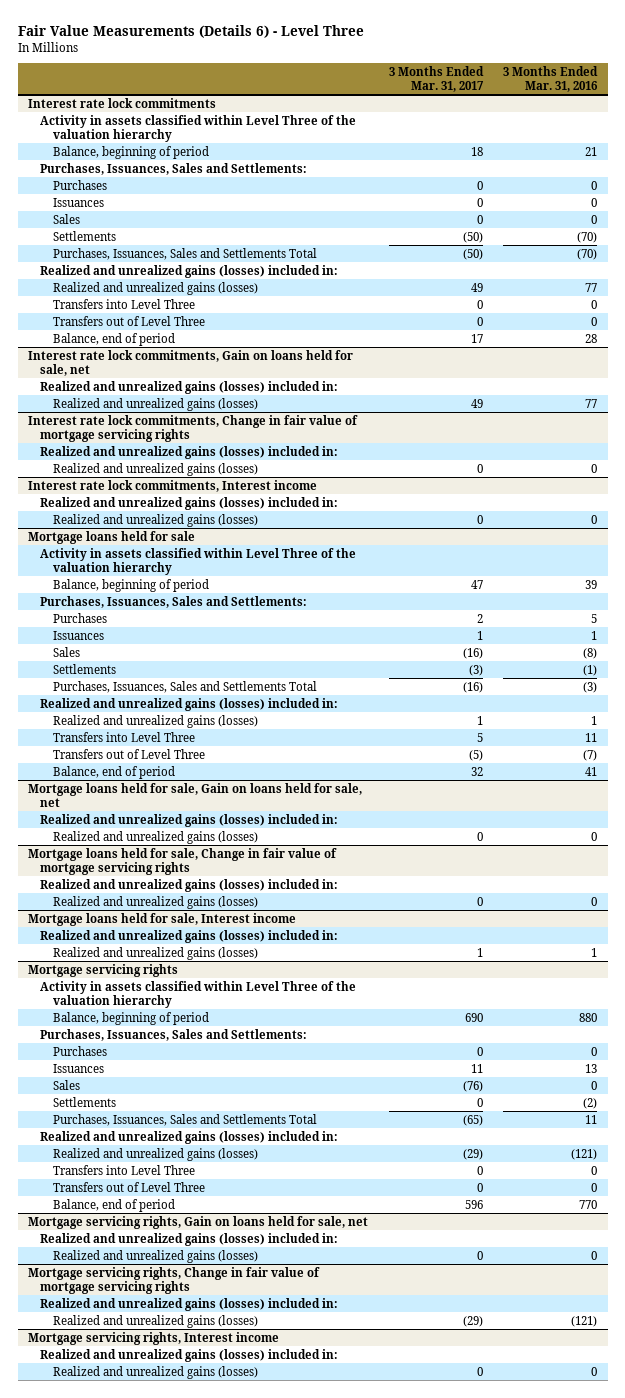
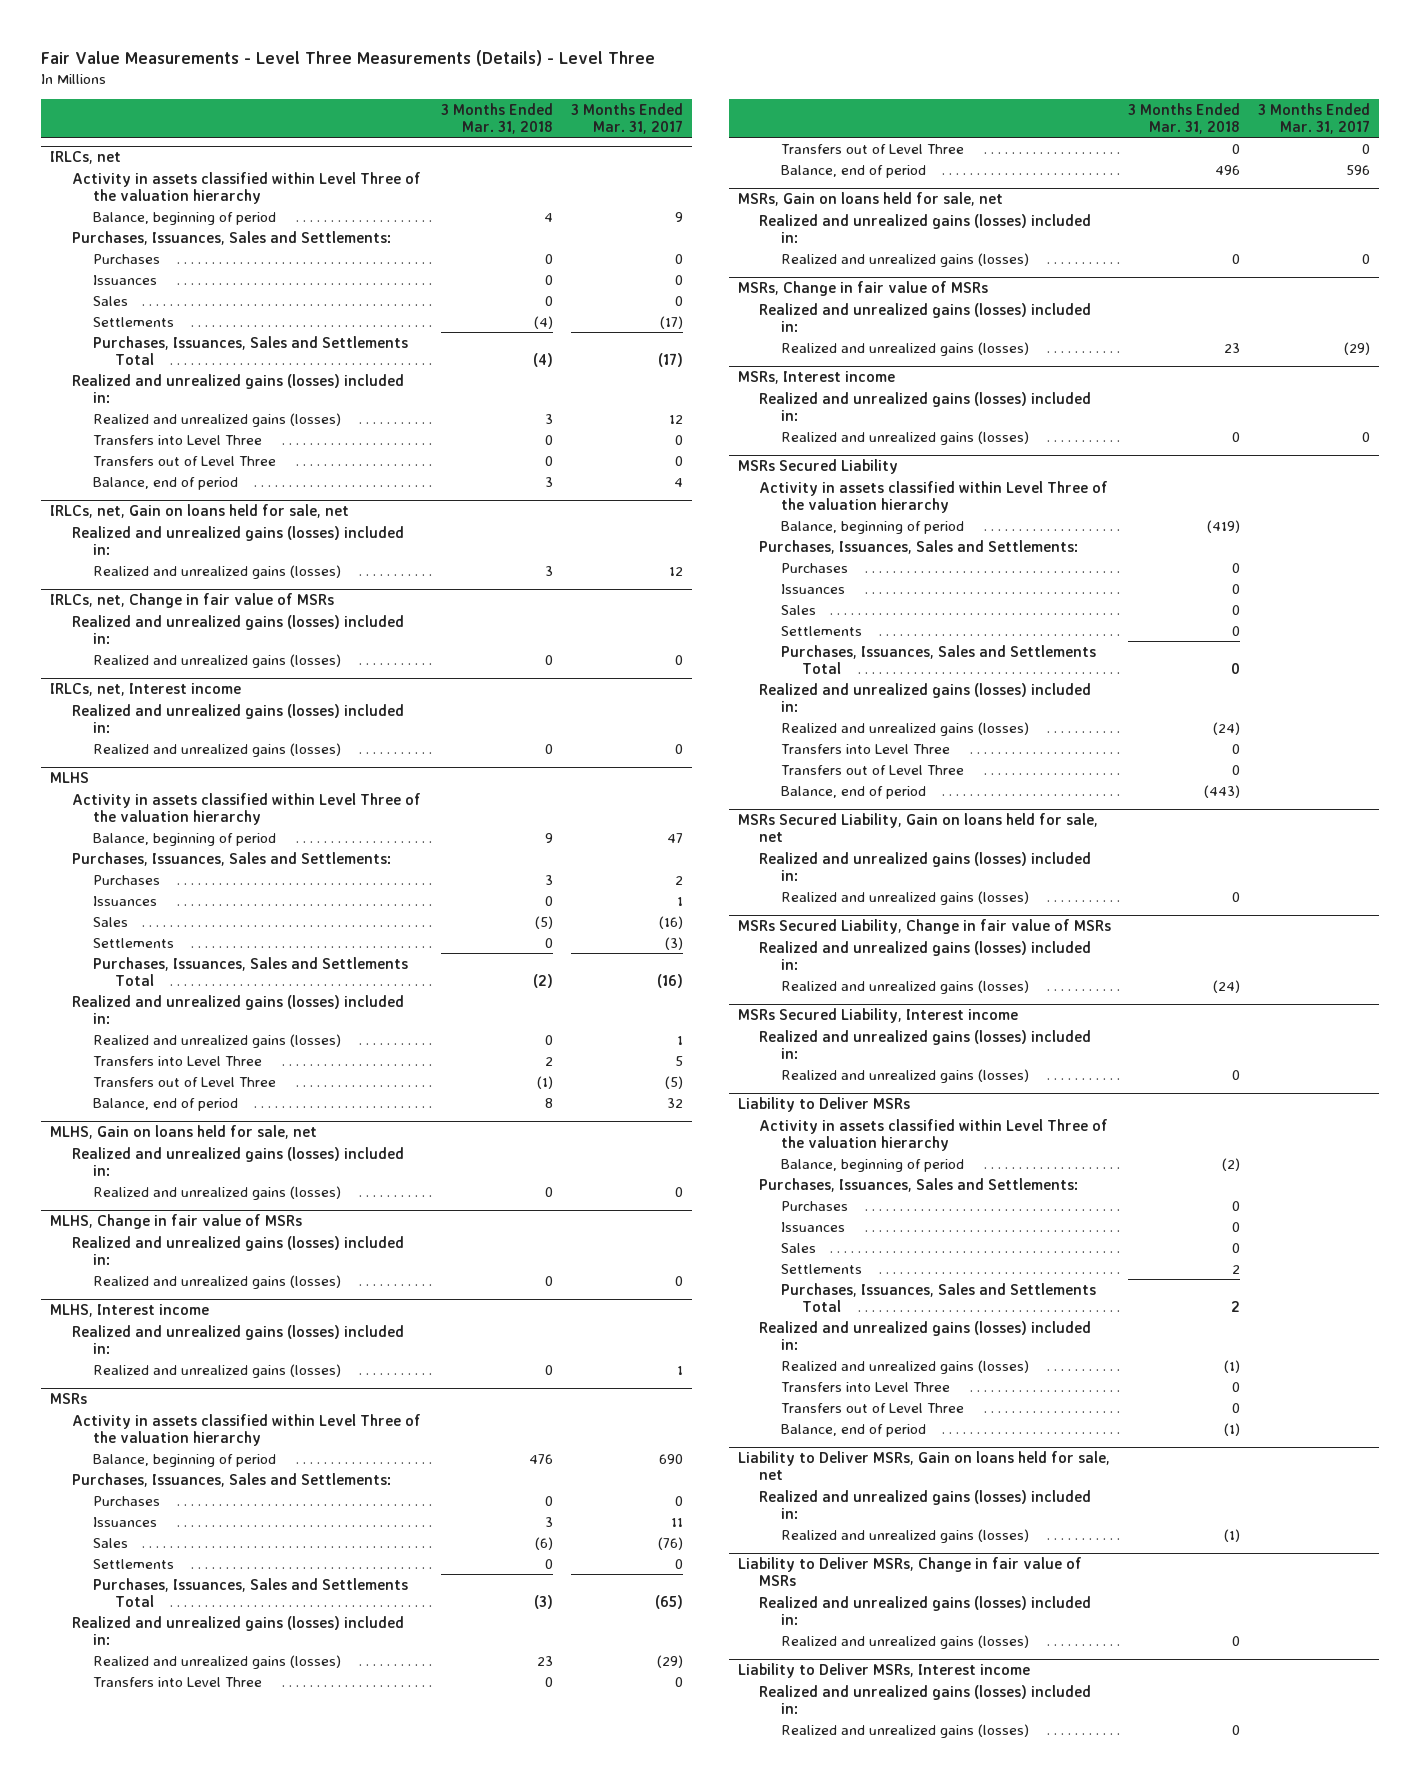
- Fair Value Measurements (Details 6) - Level Three
+ Fair Value Measurements - Level Three Measurements (Details) - Level Three
- | 3 Months Ended Mar. 31, 2017 | 3 Months Ended Mar. 31, 2016
+ | 3 Months Ended Mar. 31, 2018 | 3 Months Ended Mar. 31, 2017
- Interest rate lock commitments
+ IRLCs, net
- Balance, beginning of period | 18 | 21
+ Balance, beginning of period | 4 | 9
- Settlements | (50) | (70)
- Purchases, Issuances, Sales and Settlements Total | (50) | (70)
+ Settlements | (4) | (17)
+ Purchases, Issuances, Sales and Settlements Total | (4) | (17)
- Realized and unrealized gains (losses) | 49 | 77
+ Realized and unrealized gains (losses) | 3 | 12
- Balance, end of period | 17 | 28
- Interest rate lock commitments, Gain on loans held for sale, net
+ Balance, end of period | 3 | 4
+ IRLCs, net, Gain on loans held for sale, net
- Realized and unrealized gains (losses) | 49 | 77
- Interest rate lock commitments, Change in fair value of mortgage servicing rights
+ Realized and unrealized gains (losses) | 3 | 12
+ IRLCs, net, Change in fair value of MSRs
- Interest rate lock commitments, Interest income
+ IRLCs, net, Interest income
- Mortgage loans held for sale
+ MLHS
- Mortgage loans held for sale, Gain on loans held for sale, net
+ MLHS, Gain on loans held for sale, net
- Mortgage loans held for sale, Change in fair value of mortgage servicing rights
+ MLHS, Change in fair value of MSRs
- Mortgage loans held for sale, Interest income
+ MLHS, Interest income
- Mortgage servicing rights
+ MSRs
- Mortgage servicing rights, Gain on loans held for sale, net
+ MSRs, Gain on loans held for sale, net
- Mortgage servicing rights, Change in fair value of mortgage servicing rights
+ MSRs, Change in fair value of MSRs
- Mortgage servicing rights, Interest income
+ MSRs, Interest income
+ MSRs Secured Liability
+ Activity in assets classified within Level Three of the valuation hierarchy
+ Balance, beginning of period | (419) |
+ Purchases, Issuances, Sales and Settlements:
+ Purchases | 0 |
+ Issuances | 0 |
+ Sales | 0 |
+ Settlements | 0 |
+ Purchases, Issuances, Sales and Settlements Total | 0 |
+ Realized and unrealized gains (losses) included in:
+ Realized and unrealized gains (losses) | (24) |
+ Transfers into Level Three | 0 |
+ Transfers out of Level Three | 0 |
+ Balance, end of period | (443) |
+ MSRs Secured Liability, Gain on loans held for sale, net
+ Realized and unrealized gains (losses) included in:
+ Realized and unrealized gains (losses) | 0 |
+ MSRs Secured Liability, Change in fair value of MSRs
+ Realized and unrealized gains (losses) included in:
+ Realized and unrealized gains (losses) | (24) |
+ MSRs Secured Liability, Interest income
+ Realized and unrealized gains (losses) included in:
+ Realized and unrealized gains (losses) | 0 |
+ Liability to Deliver MSRs
+ Activity in assets classified within Level Three of the valuation hierarchy
+ Balance, beginning of period | (2) |
+ Purchases, Issuances, Sales and Settlements:
+ Purchases | 0 |
+ Issuances | 0 |
+ Sales | 0 |
+ Settlements | 2 |
+ Purchases, Issuances, Sales and Settlements Total | 2 |
+ Realized and unrealized gains (losses) included in:
+ Realized and unrealized gains (losses) | (1) |
+ Transfers into Level Three | 0 |
+ Transfers out of Level Three | 0 |
+ Balance, end of period | (1) |
+ Liability to Deliver MSRs, Gain on loans held for sale, net
+ Realized and unrealized gains (losses) included in:
+ Realized and unrealized gains (losses) | (1) |
+ Liability to Deliver MSRs, Change in fair value of MSRs
+ Realized and unrealized gains (losses) included in:
+ Realized and unrealized gains (losses) | 0 |
+ Liability to Deliver MSRs, Interest income
+ Realized and unrealized gains (losses) included in:
+ Realized and unrealized gains (losses) | 0 |

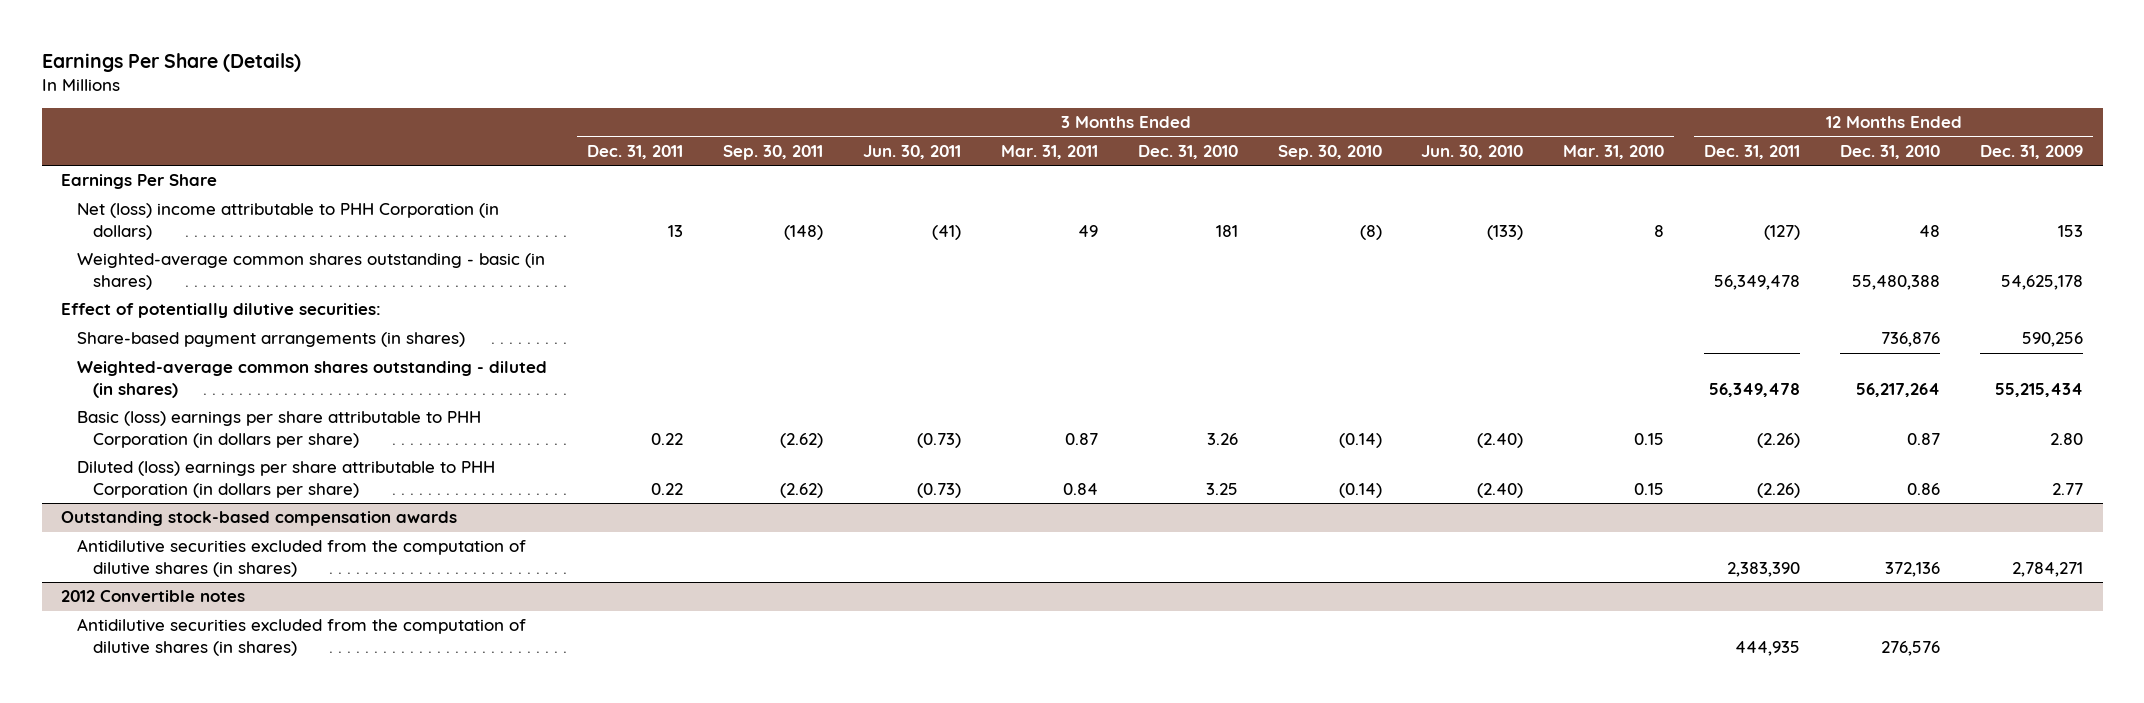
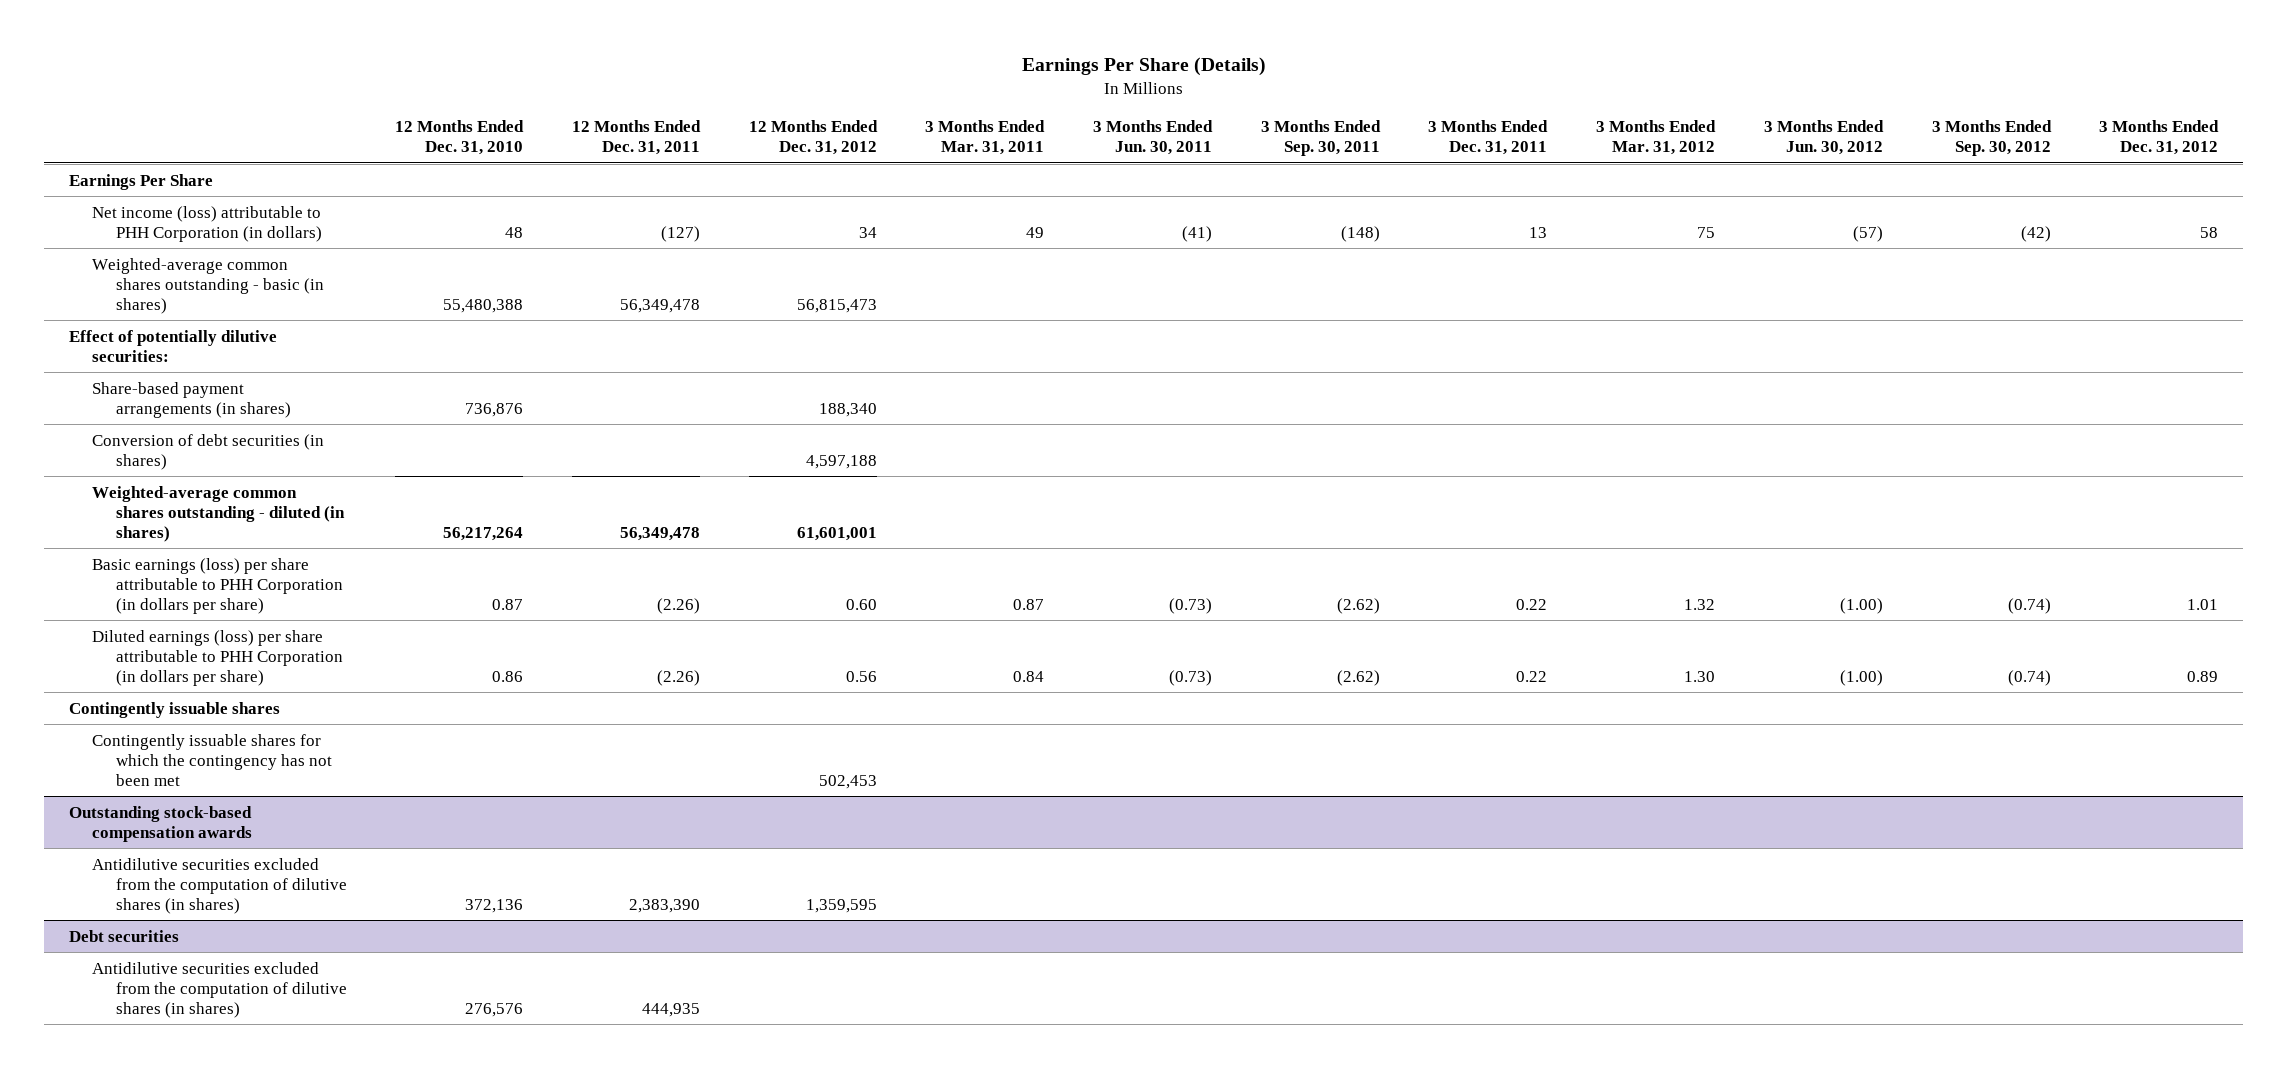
- | 3 Months Ended Dec. 31, 2011 | 3 Months Ended Sep. 30, 2011 | 3 Months Ended Jun. 30, 2011 | 3 Months Ended Mar. 31, 2011 | 3 Months Ended Dec. 31, 2010 | 3 Months Ended Sep. 30, 2010 | 3 Months Ended Jun. 30, 2010 | 3 Months Ended Mar. 31, 2010 | 12 Months Ended Dec. 31, 2011 | 12 Months Ended Dec. 31, 2010 | 12 Months Ended Dec. 31, 2009
+ | 12 Months Ended Dec. 31, 2010 | 12 Months Ended Dec. 31, 2011 | 12 Months Ended Dec. 31, 2012 | 3 Months Ended Mar. 31, 2011 | 3 Months Ended Jun. 30, 2011 | 3 Months Ended Sep. 30, 2011 | 3 Months Ended Dec. 31, 2011 | 3 Months Ended Mar. 31, 2012 | 3 Months Ended Jun. 30, 2012 | 3 Months Ended Sep. 30, 2012 | 3 Months Ended Dec. 31, 2012
- Net (loss) income attributable to PHH Corporation (in dollars) | 13 | (148) | (41) | 49 | 181 | (8) | (133) | 8 | (127) | 48 | 153
+ Net income (loss) attributable to PHH Corporation (in dollars) | 48 | (127) | 34 | 49 | (41) | (148) | 13 | 75 | (57) | (42) | 58
+ Conversion of debt securities (in shares) | | | 4,597,188 | | | | | | | |
- Basic (loss) earnings per share attributable to PHH Corporation (in dollars per share) | 0.22 | (2.62) | (0.73) | 0.87 | 3.26 | (0.14) | (2.40) | 0.15 | (2.26) | 0.87 | 2.80
- Diluted (loss) earnings per share attributable to PHH Corporation (in dollars per share) | 0.22 | (2.62) | (0.73) | 0.84 | 3.25 | (0.14) | (2.40) | 0.15 | (2.26) | 0.86 | 2.77
+ Basic earnings (loss) per share attributable to PHH Corporation (in dollars per share) | 0.87 | (2.26) | 0.60 | 0.87 | (0.73) | (2.62) | 0.22 | 1.32 | (1.00) | (0.74) | 1.01
+ Diluted earnings (loss) per share attributable to PHH Corporation (in dollars per share) | 0.86 | (2.26) | 0.56 | 0.84 | (0.73) | (2.62) | 0.22 | 1.30 | (1.00) | (0.74) | 0.89
+ Contingently issuable shares
+ Contingently issuable shares for which the contingency has not been met | | | 502,453 | | | | | | | |
- 2012 Convertible notes
+ Debt securities

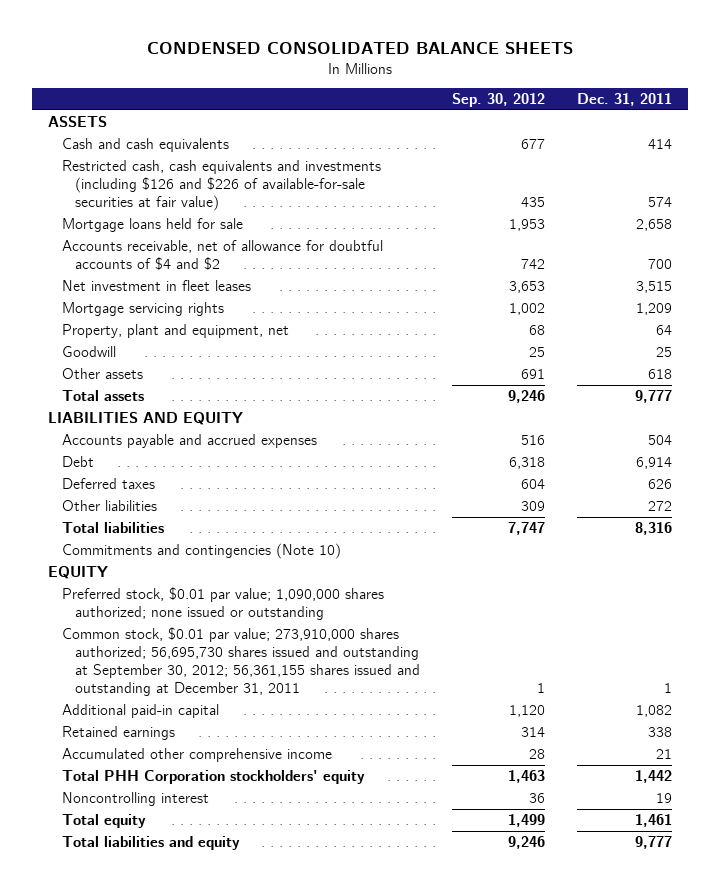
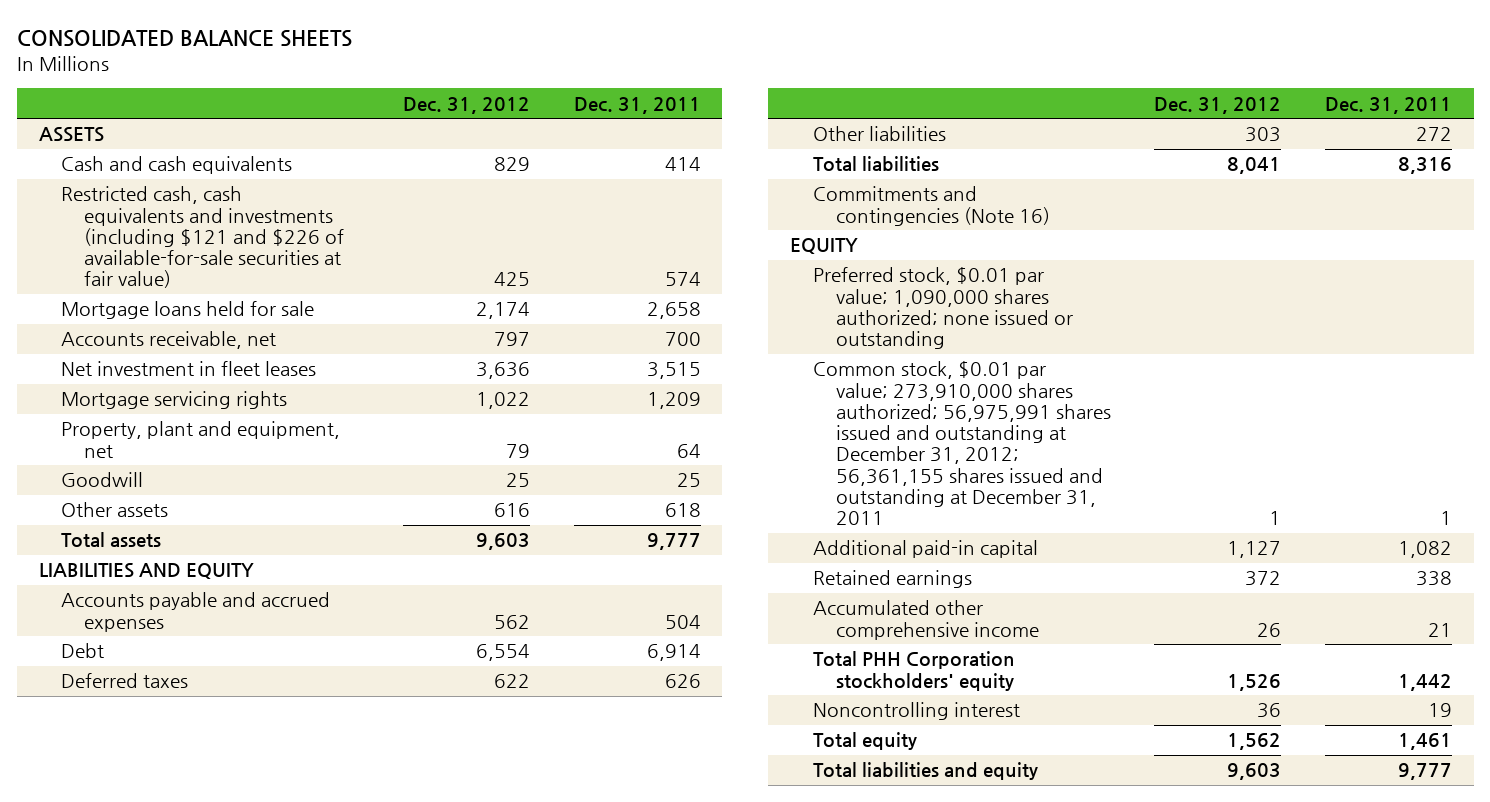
- CONDENSED CONSOLIDATED BALANCE SHEETS
+ CONSOLIDATED BALANCE SHEETS
- | Sep. 30, 2012 | Dec. 31, 2011
+ | Dec. 31, 2012 | Dec. 31, 2011
- Restricted cash, cash equivalents and investments (including $126 and $226 of available-for-sale securities at fair value) | 435 | 574
+ Restricted cash, cash equivalents and investments (including $121 and $226 of available-for-sale securities at fair value) | 425 | 574
- Accounts receivable, net of allowance for doubtful accounts of $4 and $2 | 742 | 700
+ Accounts receivable, net | 797 | 700
- Commitments and contingencies (Note 10)
+ Commitments and contingencies (Note 16)
- Common stock, $0.01 par value; 273,910,000 shares authorized; 56,695,730 shares issued and outstanding at September 30, 2012; 56,361,155 shares issued and outstanding at December 31, 2011 | 1 | 1
+ Common stock, $0.01 par value; 273,910,000 shares authorized; 56,975,991 shares issued and outstanding at December 31, 2012; 56,361,155 shares issued and outstanding at December 31, 2011 | 1 | 1

